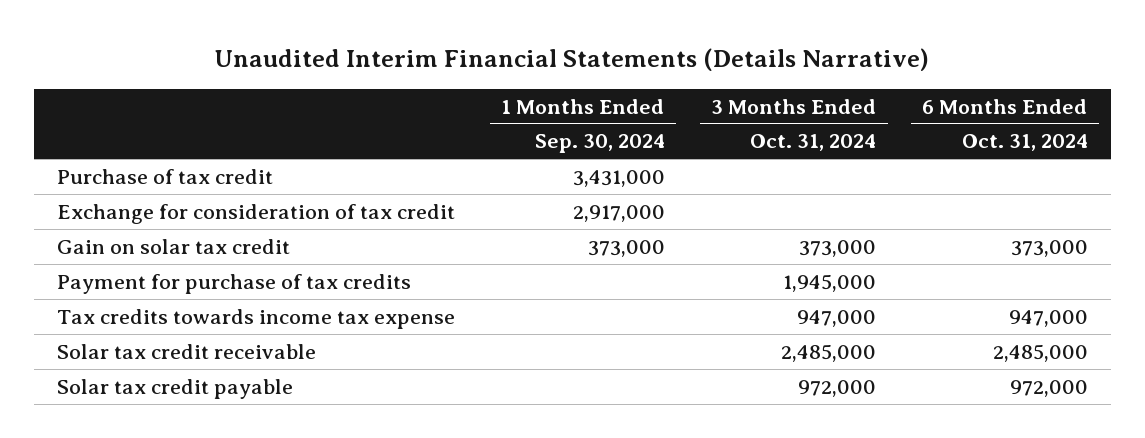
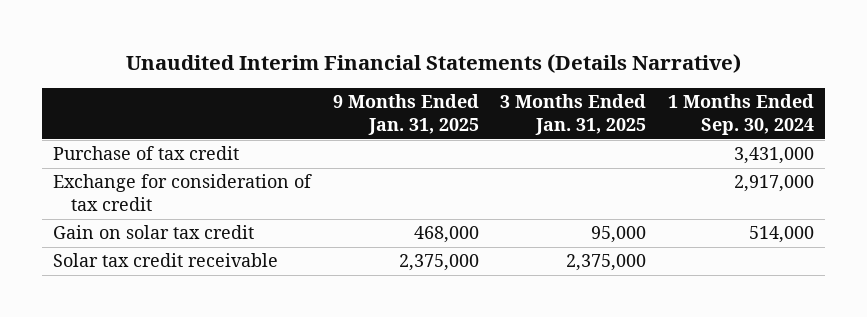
- | 1 Months Ended Sep. 30, 2024 | 3 Months Ended Oct. 31, 2024 | 6 Months Ended Oct. 31, 2024
+ | 9 Months Ended Jan. 31, 2025 | 3 Months Ended Jan. 31, 2025 | 1 Months Ended Sep. 30, 2024
- Gain on solar tax credit | 373,000 | 373,000 | 373,000
- Payment for purchase of tax credits | | 1,945,000 |
- Tax credits towards income tax expense | | 947,000 | 947,000
+ Gain on solar tax credit | 468,000 | 95,000 | 514,000
- Solar tax credit payable | | 972,000 | 972,000

